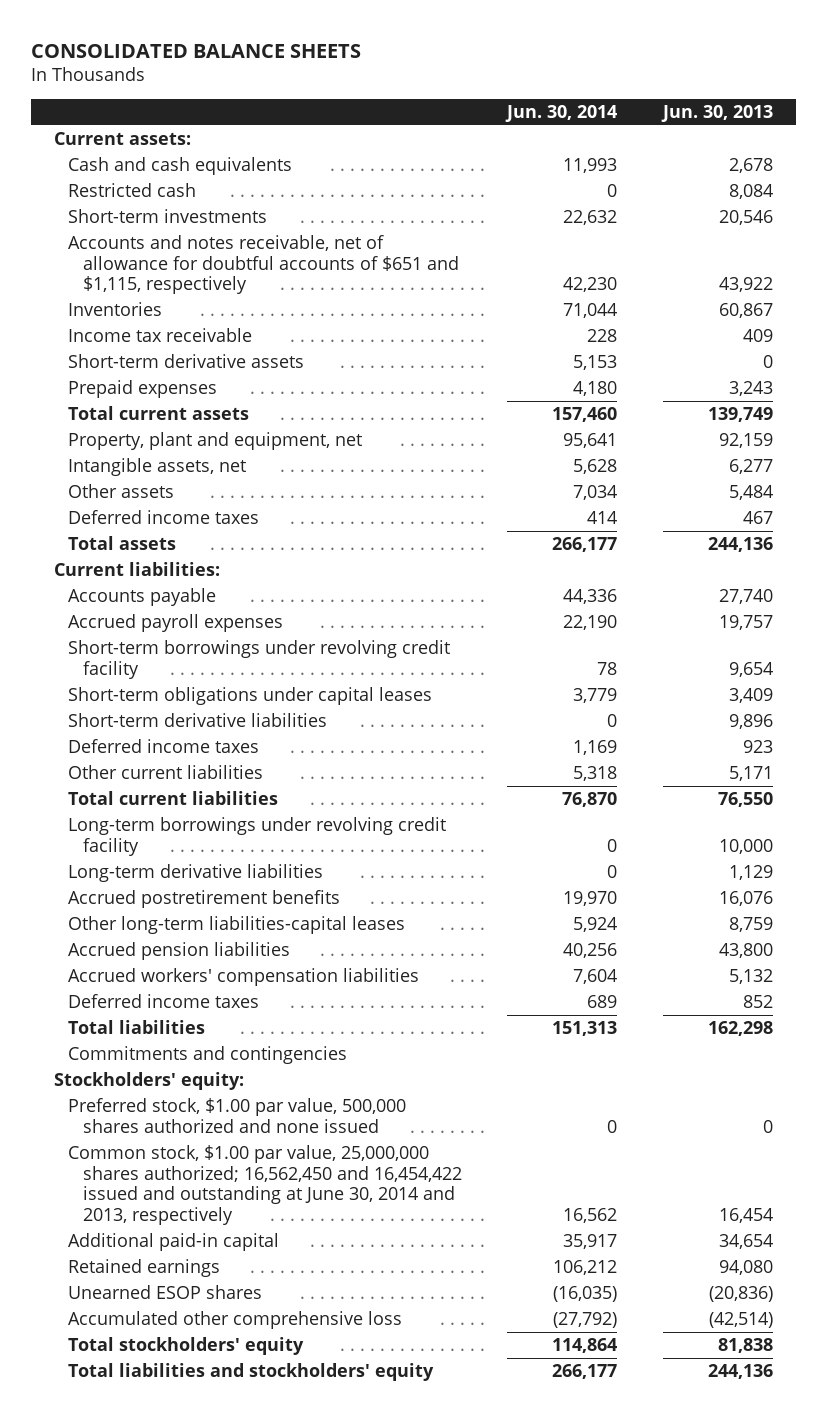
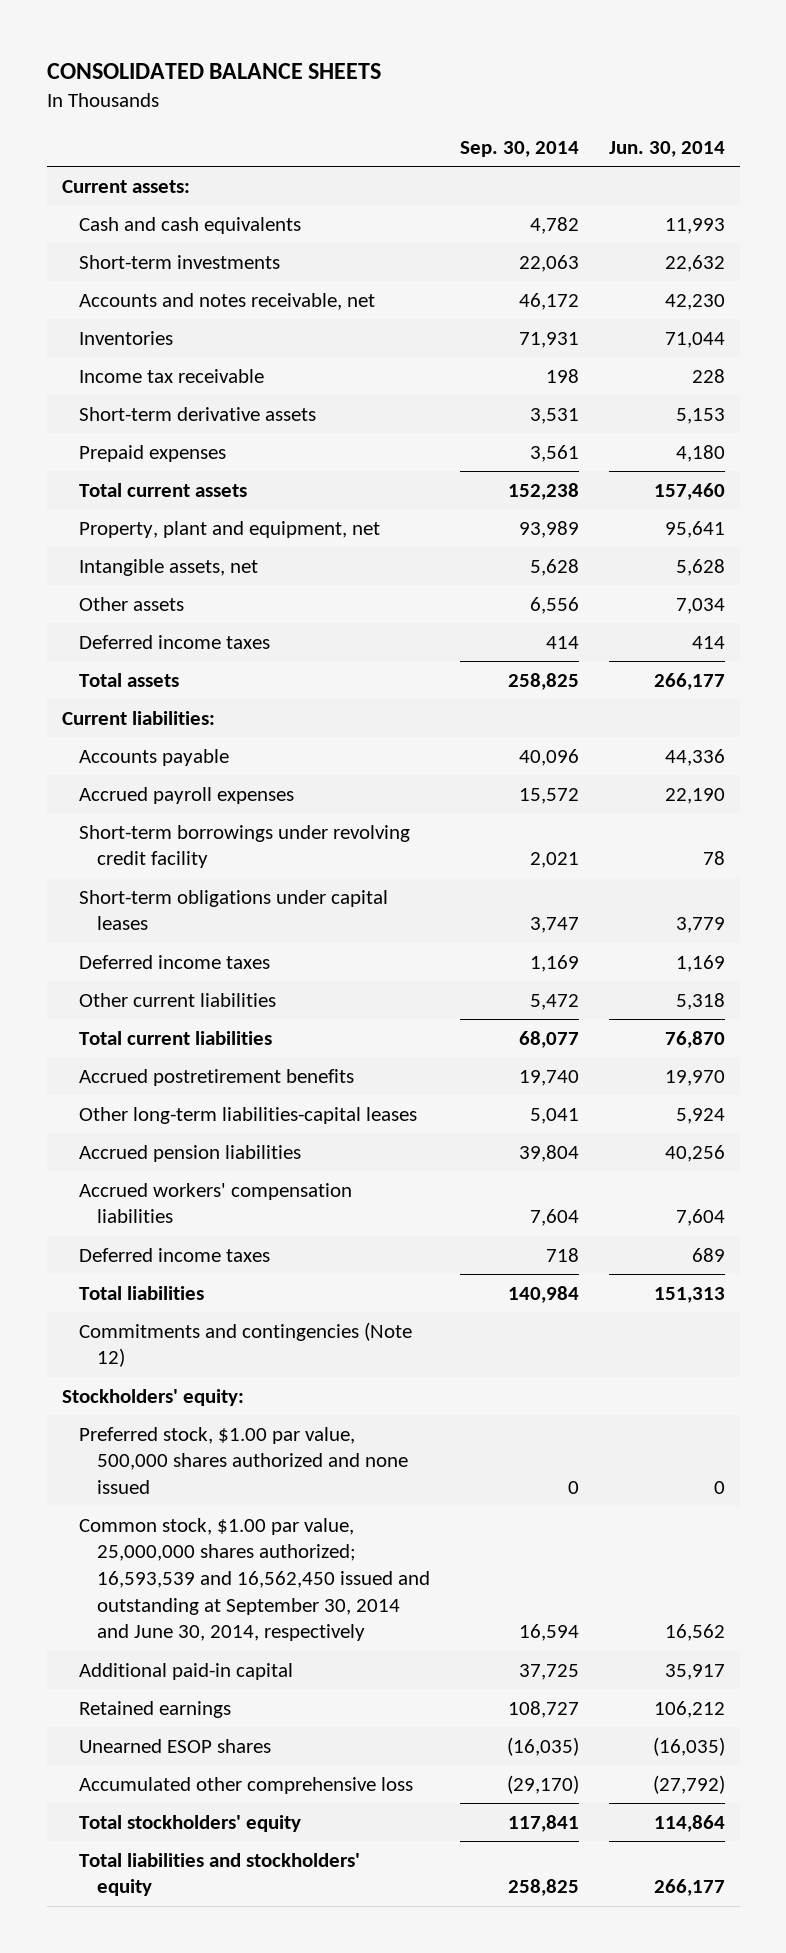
- | Jun. 30, 2014 | Jun. 30, 2013
+ | Sep. 30, 2014 | Jun. 30, 2014
- Restricted cash | 0 | 8,084
- Accounts and notes receivable, net of allowance for doubtful accounts of $651 and $1,115, respectively | 42,230 | 43,922
+ Accounts and notes receivable, net | 46,172 | 42,230
- Short-term derivative liabilities | 0 | 9,896
- Long-term borrowings under revolving credit facility | 0 | 10,000
- Long-term derivative liabilities | 0 | 1,129
- Commitments and contingencies
+ Commitments and contingencies (Note 12)
- Common stock, $1.00 par value, 25,000,000 shares authorized; 16,562,450 and 16,454,422 issued and outstanding at June 30, 2014 and 2013, respectively | 16,562 | 16,454
+ Common stock, $1.00 par value, 25,000,000 shares authorized; 16,593,539 and 16,562,450 issued and outstanding at September 30, 2014 and June 30, 2014, respectively | 16,594 | 16,562

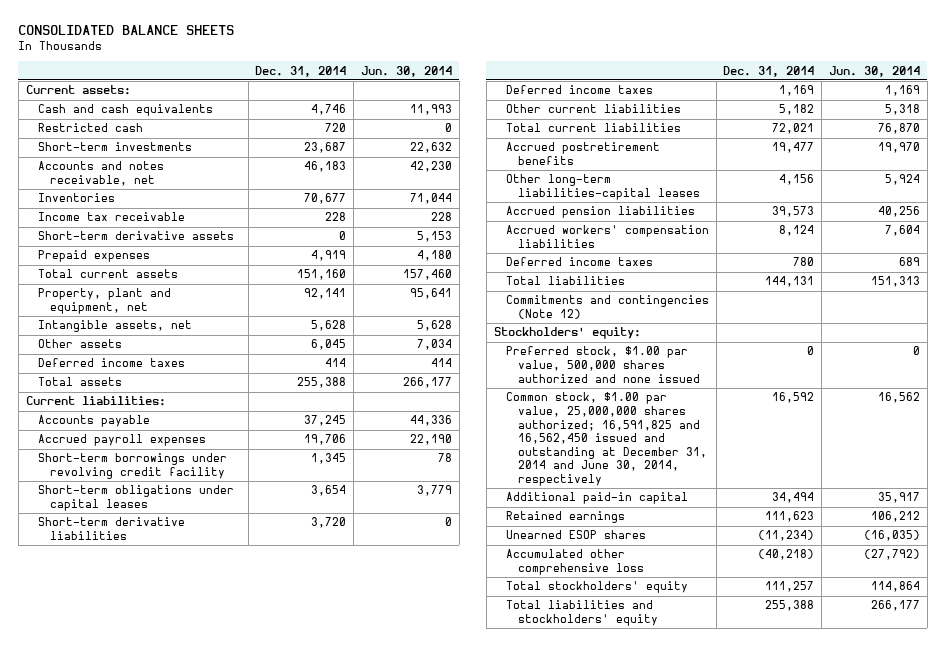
- | Sep. 30, 2014 | Jun. 30, 2014
+ | Dec. 31, 2014 | Jun. 30, 2014
+ Restricted cash | 720 | 0
+ Short-term derivative liabilities | 3,720 | 0
- Common stock, $1.00 par value, 25,000,000 shares authorized; 16,593,539 and 16,562,450 issued and outstanding at September 30, 2014 and June 30, 2014, respectively | 16,594 | 16,562
+ Common stock, $1.00 par value, 25,000,000 shares authorized; 16,591,825 and 16,562,450 issued and outstanding at December 31, 2014 and June 30, 2014, respectively | 16,592 | 16,562

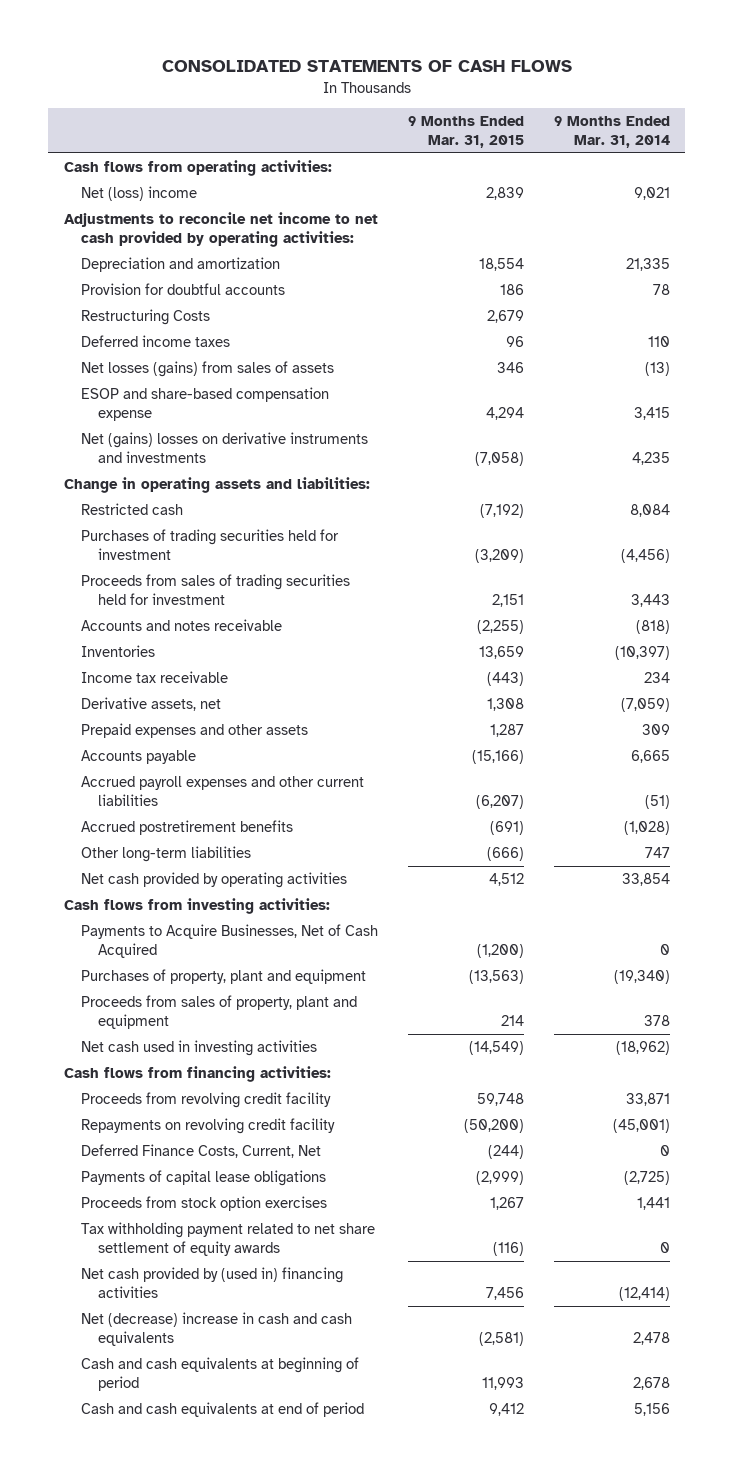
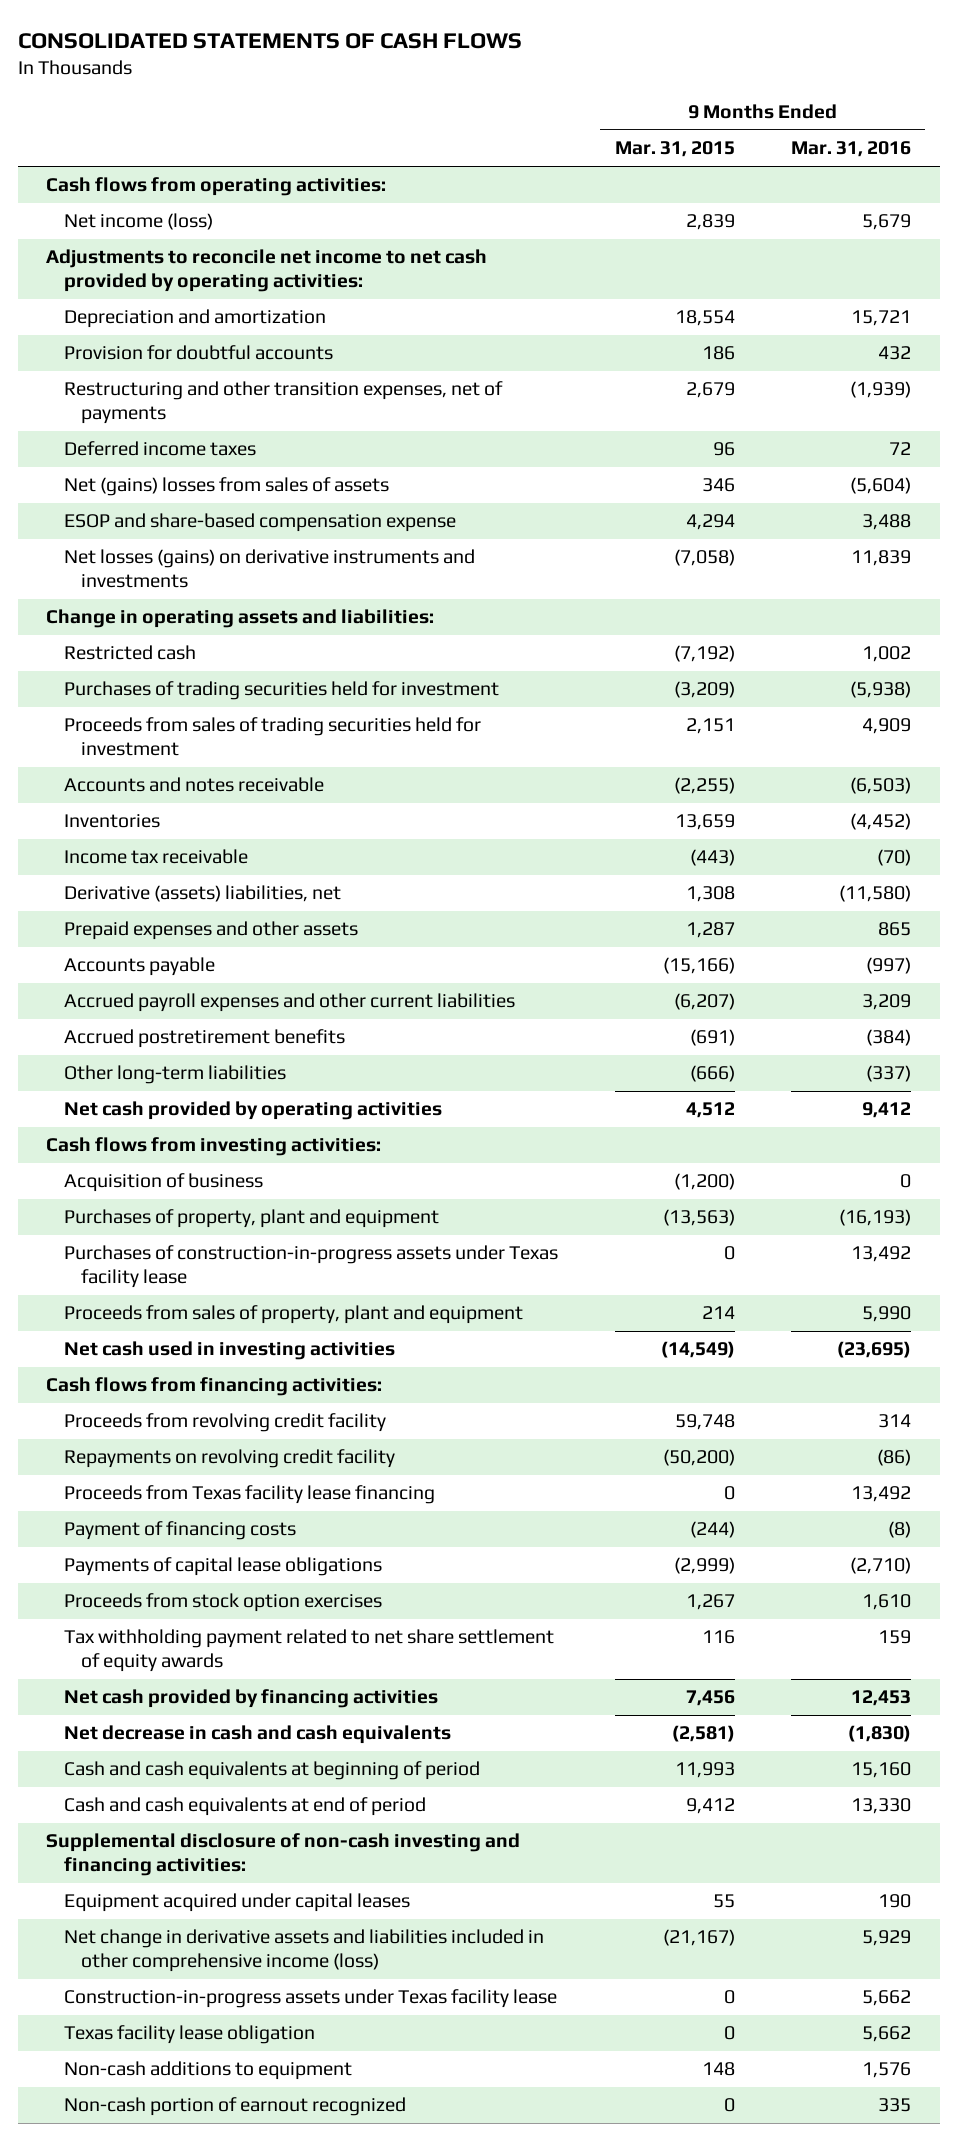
- | 9 Months Ended Mar. 31, 2015 | 9 Months Ended Mar. 31, 2014
+ | 9 Months Ended Mar. 31, 2015 | 9 Months Ended Mar. 31, 2016
- Net (loss) income | 2,839 | 9,021
+ Net income (loss) | 2,839 | 5,679
- Restructuring Costs | 2,679 |
+ Restructuring and other transition expenses, net of payments | 2,679 | (1,939)
- Net losses (gains) from sales of assets | 346 | (13)
+ Net (gains) losses from sales of assets | 346 | (5,604)
- Net (gains) losses on derivative instruments and investments | (7,058) | 4,235
+ Net losses (gains) on derivative instruments and investments | (7,058) | 11,839
- Derivative assets, net | 1,308 | (7,059)
+ Derivative (assets) liabilities, net | 1,308 | (11,580)
- Payments to Acquire Businesses, Net of Cash Acquired | (1,200) | 0
+ Acquisition of business | (1,200) | 0
+ Purchases of construction-in-progress assets under Texas facility lease | 0 | 13,492
- Deferred Finance Costs, Current, Net | (244) | 0
+ Proceeds from Texas facility lease financing | 0 | 13,492
+ Payment of financing costs | (244) | (8)
- Tax withholding payment related to net share settlement of equity awards | (116) | 0
- Net cash provided by (used in) financing activities | 7,456 | (12,414)
- Net (decrease) increase in cash and cash equivalents | (2,581) | 2,478
+ Tax withholding payment related to net share settlement of equity awards | 116 | 159
+ Net cash provided by financing activities | 7,456 | 12,453
+ Net decrease in cash and cash equivalents | (2,581) | (1,830)
+ Supplemental disclosure of non-cash investing and financing activities:
+ Equipment acquired under capital leases | 55 | 190
+ Net change in derivative assets and liabilities included in other comprehensive income (loss) | (21,167) | 5,929
+ Construction-in-progress assets under Texas facility lease | 0 | 5,662
+ Texas facility lease obligation | 0 | 5,662
+ Non-cash additions to equipment | 148 | 1,576
+ Non-cash portion of earnout recognized | 0 | 335

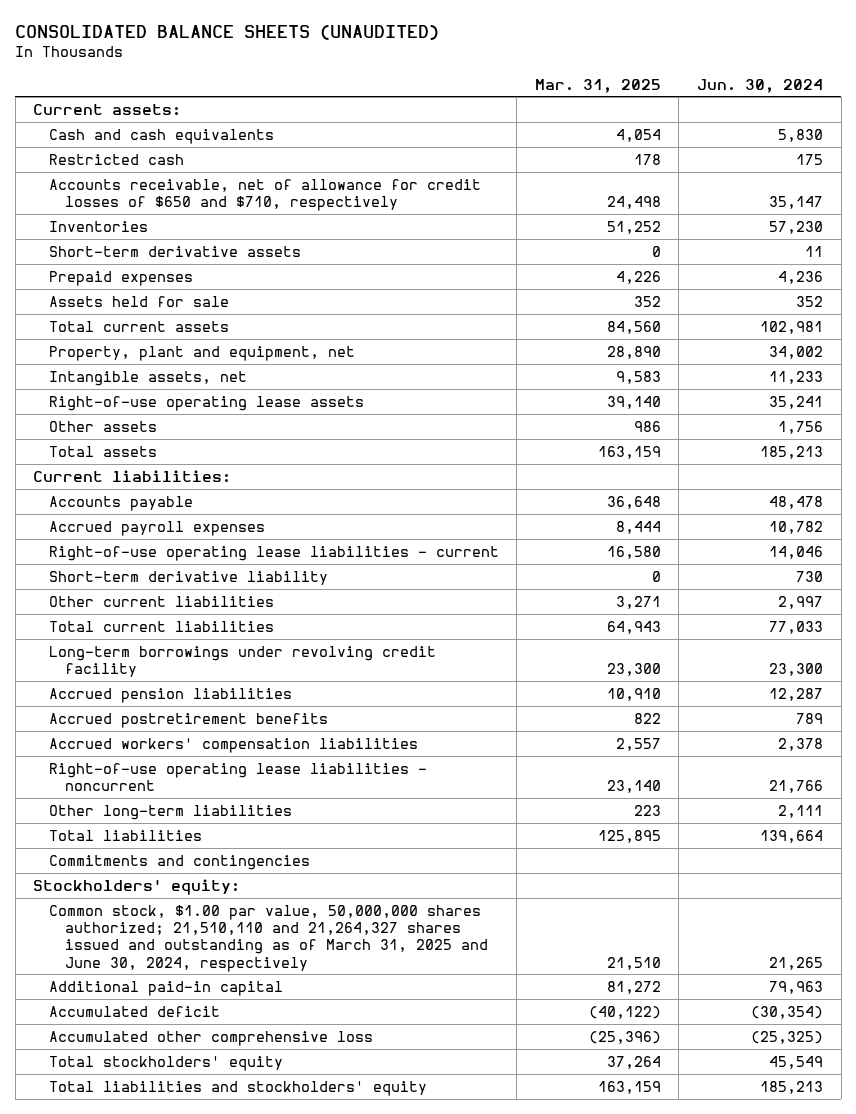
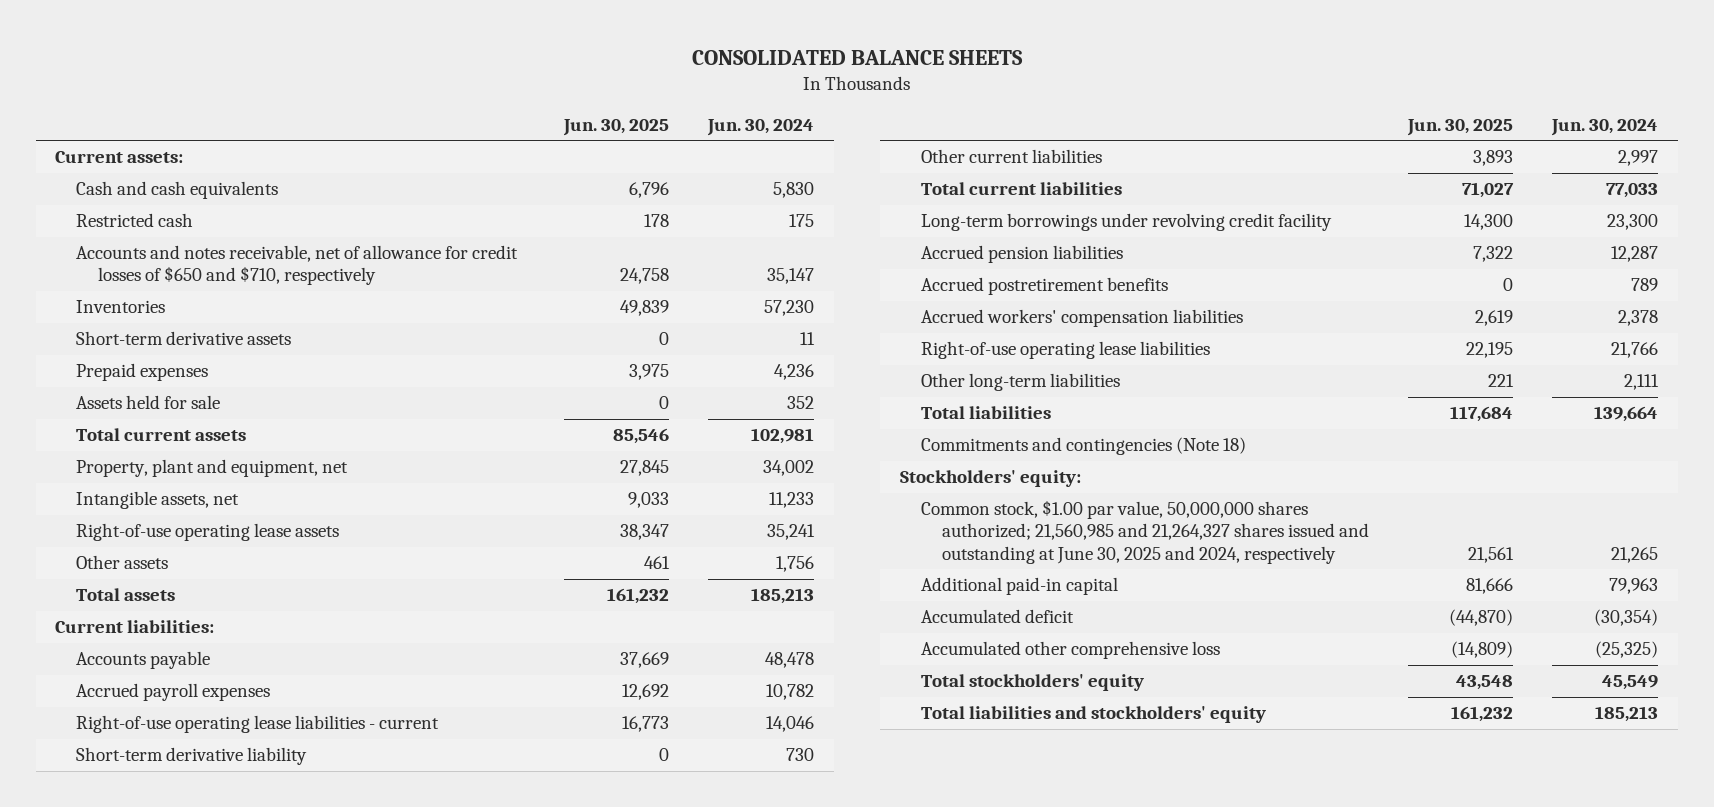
- CONSOLIDATED BALANCE SHEETS (UNAUDITED)
+ CONSOLIDATED BALANCE SHEETS
- | Mar. 31, 2025 | Jun. 30, 2024
+ | Jun. 30, 2025 | Jun. 30, 2024
- Accounts receivable, net of allowance for credit losses of $650 and $710, respectively | 24,498 | 35,147
+ Accounts and notes receivable, net of allowance for credit losses of $650 and $710, respectively | 24,758 | 35,147
- Right-of-use operating lease liabilities - noncurrent | 23,140 | 21,766
+ Right-of-use operating lease liabilities | 22,195 | 21,766
- Commitments and contingencies
+ Commitments and contingencies (Note 18)
- Common stock, $1.00 par value, 50,000,000 shares authorized; 21,510,110 and 21,264,327 shares issued and outstanding as of March 31, 2025 and June 30, 2024, respectively | 21,510 | 21,265
+ Common stock, $1.00 par value, 50,000,000 shares authorized; 21,560,985 and 21,264,327 shares issued and outstanding at June 30, 2025 and 2024, respectively | 21,561 | 21,265

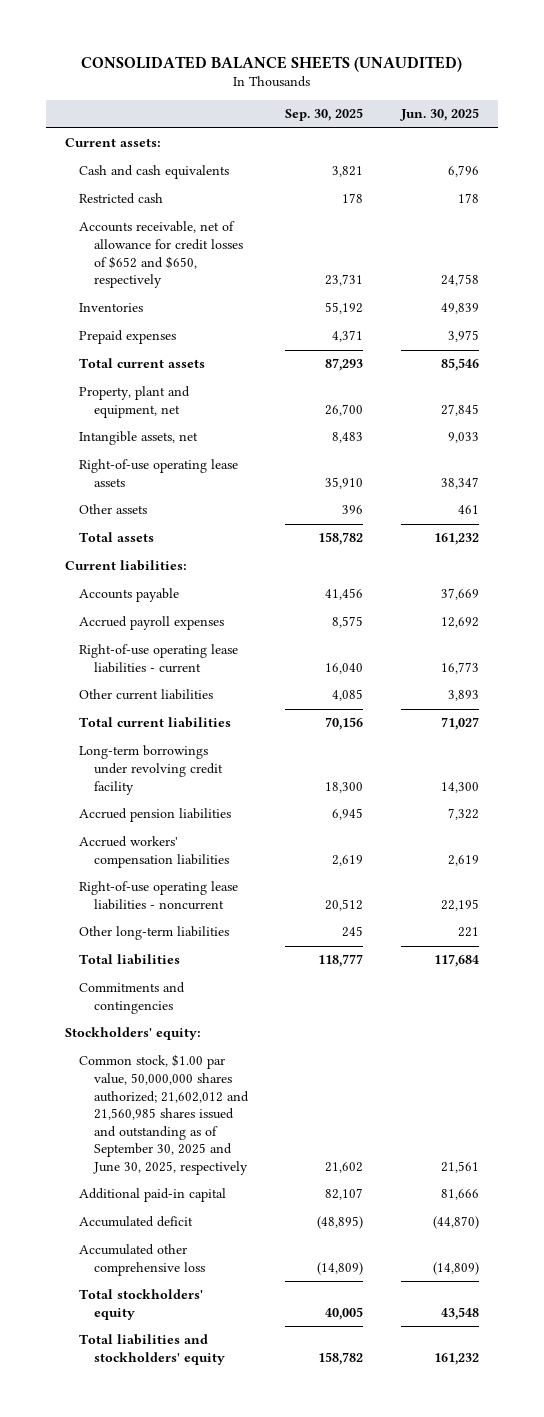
- CONSOLIDATED BALANCE SHEETS
+ CONSOLIDATED BALANCE SHEETS (UNAUDITED)
- | Jun. 30, 2025 | Jun. 30, 2024
+ | Sep. 30, 2025 | Jun. 30, 2025
- Accounts and notes receivable, net of allowance for credit losses of $650 and $710, respectively | 24,758 | 35,147
+ Accounts receivable, net of allowance for credit losses of $652 and $650, respectively | 23,731 | 24,758
- Short-term derivative assets | 0 | 11
- Assets held for sale | 0 | 352
- Short-term derivative liability | 0 | 730
- Accrued postretirement benefits | 0 | 789
- Right-of-use operating lease liabilities | 22,195 | 21,766
+ Right-of-use operating lease liabilities - noncurrent | 20,512 | 22,195
- Commitments and contingencies (Note 18)
+ Commitments and contingencies
- Common stock, $1.00 par value, 50,000,000 shares authorized; 21,560,985 and 21,264,327 shares issued and outstanding at June 30, 2025 and 2024, respectively | 21,561 | 21,265
+ Common stock, $1.00 par value, 50,000,000 shares authorized; 21,602,012 and 21,560,985 shares issued and outstanding as of September 30, 2025 and June 30, 2025, respectively | 21,602 | 21,561

